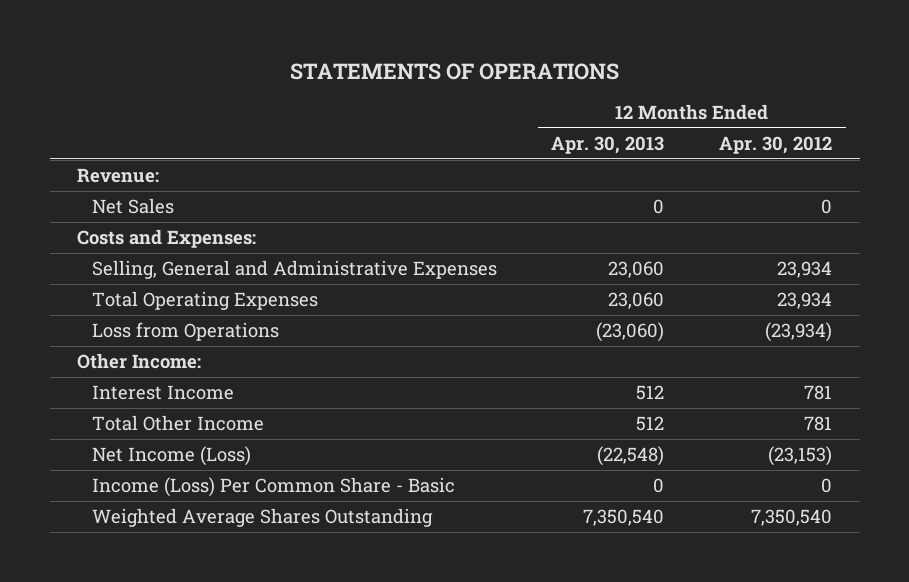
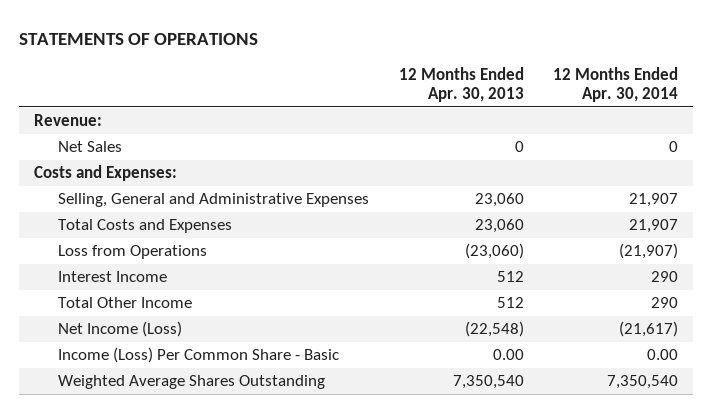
- | 12 Months Ended Apr. 30, 2013 | 12 Months Ended Apr. 30, 2012
+ | 12 Months Ended Apr. 30, 2013 | 12 Months Ended Apr. 30, 2014
- Total Operating Expenses | 23,060 | 23,934
+ Total Costs and Expenses | 23,060 | 21,907
- Other Income:
- Income (Loss) Per Common Share - Basic | 0 | 0
+ Income (Loss) Per Common Share - Basic | 0.00 | 0.00

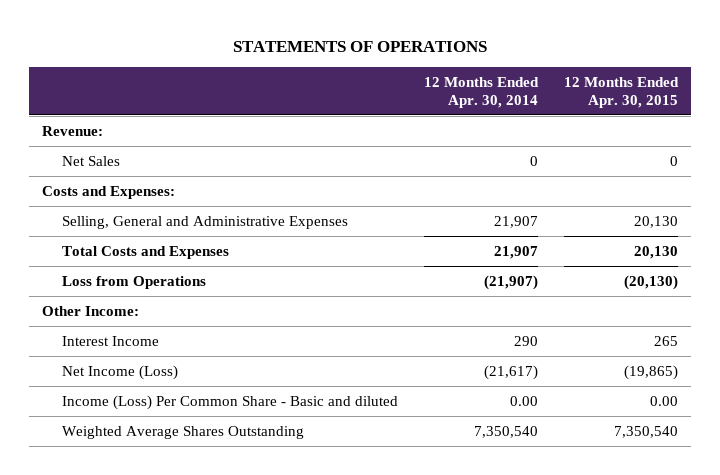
- | 12 Months Ended Apr. 30, 2013 | 12 Months Ended Apr. 30, 2014
+ | 12 Months Ended Apr. 30, 2014 | 12 Months Ended Apr. 30, 2015
+ Other Income:
- Total Other Income | 512 | 290
- Income (Loss) Per Common Share - Basic | 0.00 | 0.00
+ Income (Loss) Per Common Share - Basic and diluted | 0.00 | 0.00

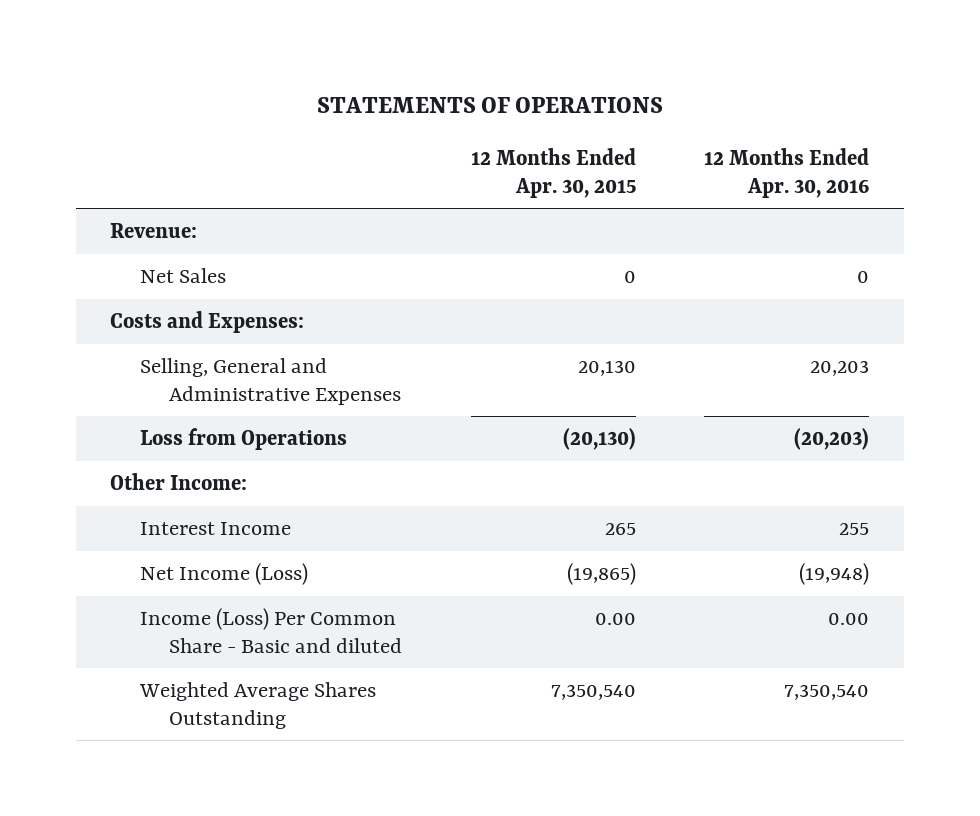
- | 12 Months Ended Apr. 30, 2014 | 12 Months Ended Apr. 30, 2015
+ | 12 Months Ended Apr. 30, 2015 | 12 Months Ended Apr. 30, 2016
- Total Costs and Expenses | 21,907 | 20,130

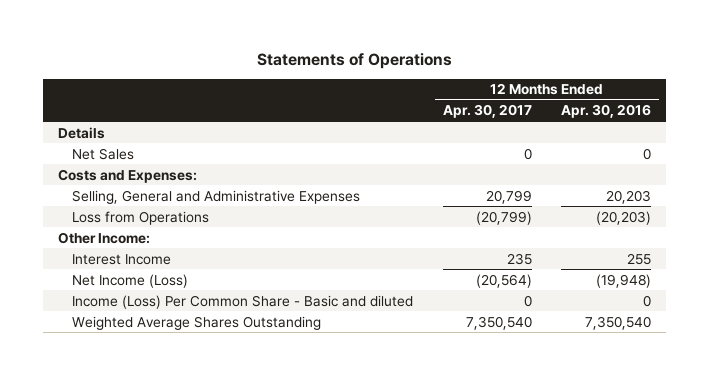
- STATEMENTS OF OPERATIONS
+ Statements of Operations
- | 12 Months Ended Apr. 30, 2015 | 12 Months Ended Apr. 30, 2016
+ | 12 Months Ended Apr. 30, 2017 | 12 Months Ended Apr. 30, 2016
- Revenue:
+ Details
- Income (Loss) Per Common Share - Basic and diluted | 0.00 | 0.00
+ Income (Loss) Per Common Share - Basic and diluted | 0 | 0

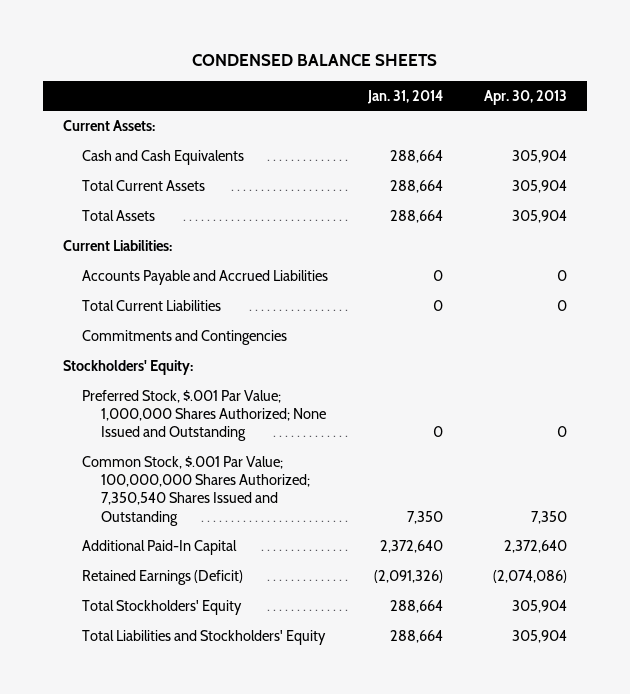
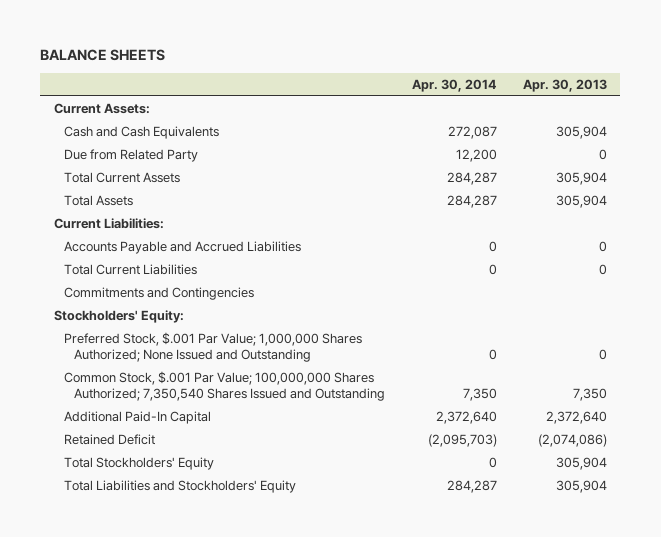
- CONDENSED BALANCE SHEETS
+ BALANCE SHEETS
- | Jan. 31, 2014 | Apr. 30, 2013
+ | Apr. 30, 2014 | Apr. 30, 2013
+ Due from Related Party | 12,200 | 0
- Retained Earnings (Deficit) | (2,091,326) | (2,074,086)
+ Retained Deficit | (2,095,703) | (2,074,086)

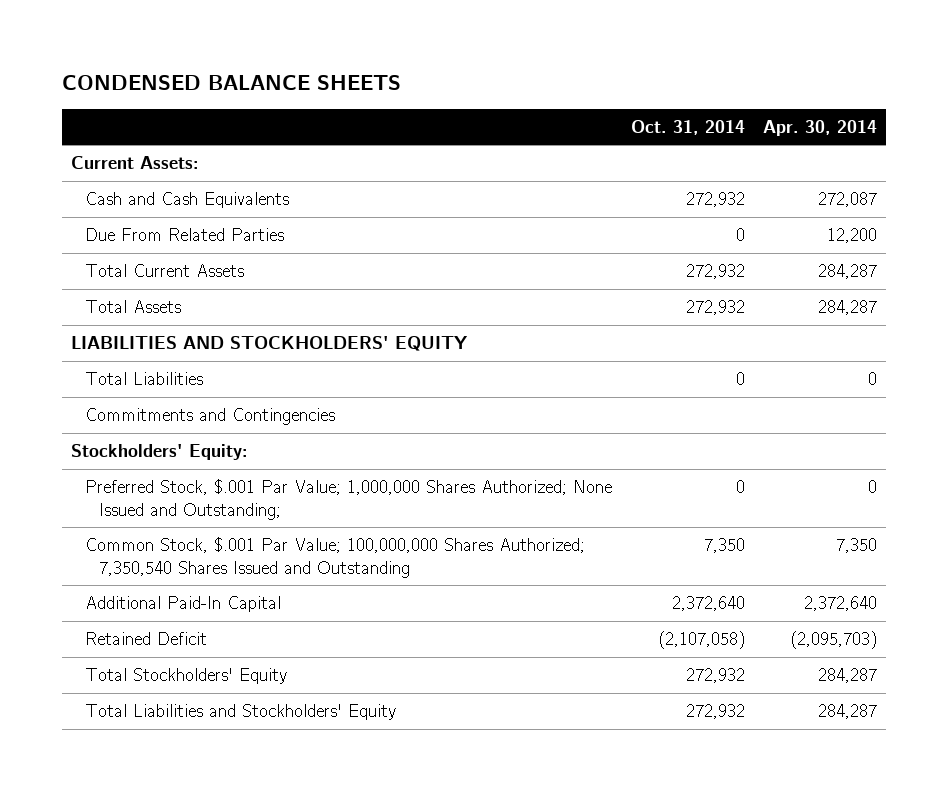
- BALANCE SHEETS
+ CONDENSED BALANCE SHEETS
- | Apr. 30, 2014 | Apr. 30, 2013
+ | Oct. 31, 2014 | Apr. 30, 2014
- Due from Related Party | 12,200 | 0
+ Due From Related Parties | 0 | 12,200
- Current Liabilities:
- Accounts Payable and Accrued Liabilities | 0 | 0
- Total Current Liabilities | 0 | 0
+ LIABILITIES AND STOCKHOLDERS' EQUITY
+ Total Liabilities | 0 | 0
- Preferred Stock, $.001 Par Value; 1,000,000 Shares Authorized; None Issued and Outstanding | 0 | 0
+ Preferred Stock, $.001 Par Value; 1,000,000 Shares Authorized; None Issued and Outstanding; | 0 | 0
- Total Stockholders' Equity | 0 | 305,904
+ Total Stockholders' Equity | 272,932 | 284,287

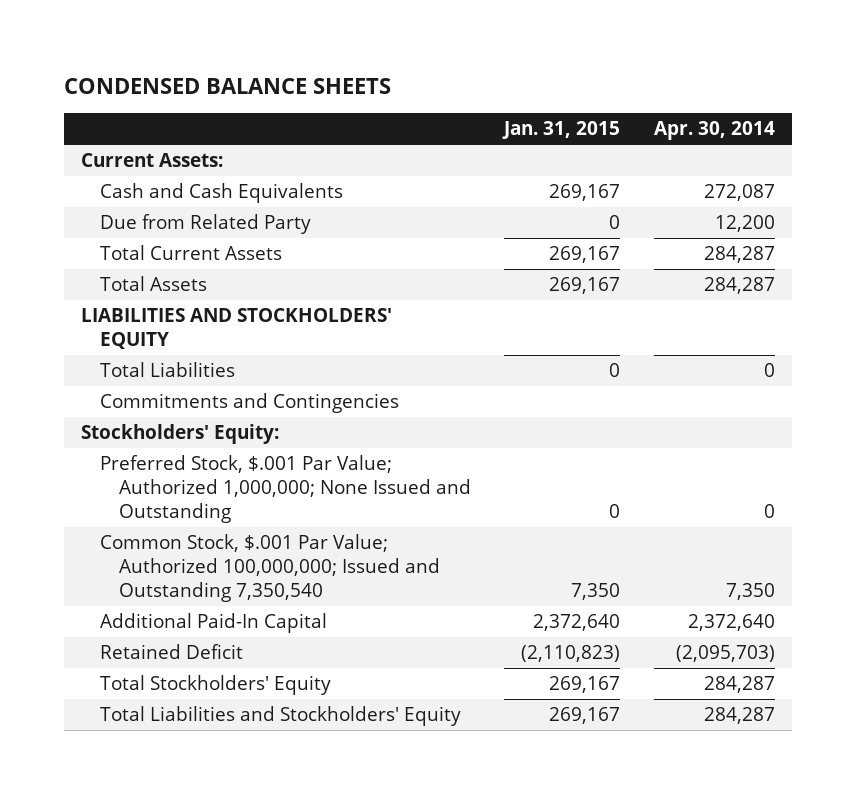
- | Oct. 31, 2014 | Apr. 30, 2014
+ | Jan. 31, 2015 | Apr. 30, 2014
- Due From Related Parties | 0 | 12,200
+ Due from Related Party | 0 | 12,200
- Preferred Stock, $.001 Par Value; 1,000,000 Shares Authorized; None Issued and Outstanding; | 0 | 0
- Common Stock, $.001 Par Value; 100,000,000 Shares Authorized; 7,350,540 Shares Issued and Outstanding | 7,350 | 7,350
+ Preferred Stock, $.001 Par Value; Authorized 1,000,000; None Issued and Outstanding | 0 | 0
+ Common Stock, $.001 Par Value; Authorized 100,000,000; Issued and Outstanding 7,350,540 | 7,350 | 7,350

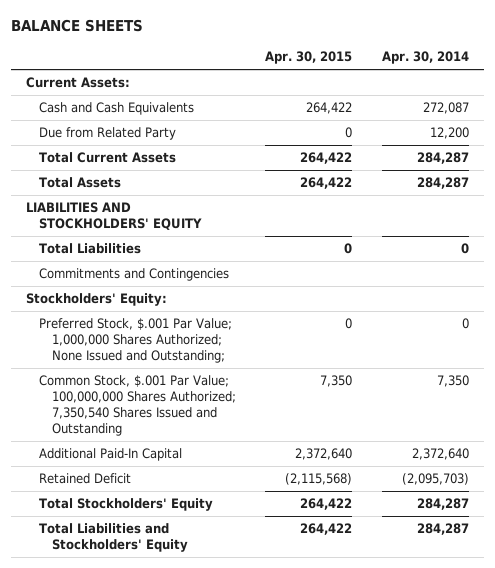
- CONDENSED BALANCE SHEETS
+ BALANCE SHEETS
- | Jan. 31, 2015 | Apr. 30, 2014
+ | Apr. 30, 2015 | Apr. 30, 2014
- Preferred Stock, $.001 Par Value; Authorized 1,000,000; None Issued and Outstanding | 0 | 0
- Common Stock, $.001 Par Value; Authorized 100,000,000; Issued and Outstanding 7,350,540 | 7,350 | 7,350
+ Preferred Stock, $.001 Par Value; 1,000,000 Shares Authorized; None Issued and Outstanding; | 0 | 0
+ Common Stock, $.001 Par Value; 100,000,000 Shares Authorized; 7,350,540 Shares Issued and Outstanding | 7,350 | 7,350

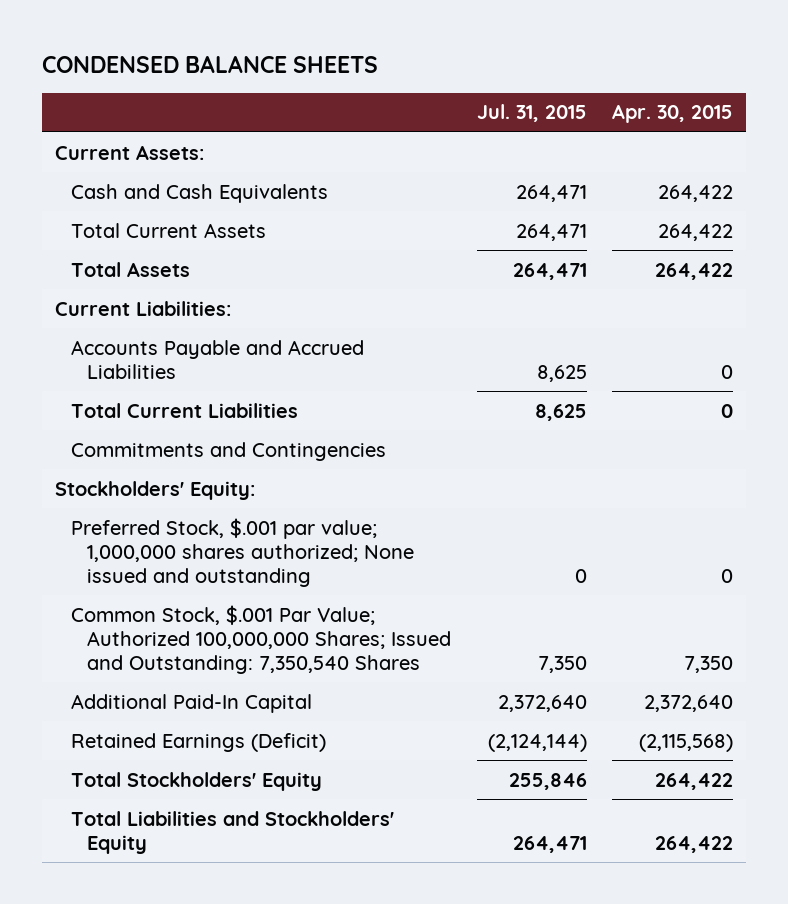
- BALANCE SHEETS
+ CONDENSED BALANCE SHEETS
- | Apr. 30, 2015 | Apr. 30, 2014
+ | Jul. 31, 2015 | Apr. 30, 2015
- Due from Related Party | 0 | 12,200
- LIABILITIES AND STOCKHOLDERS' EQUITY
- Total Liabilities | 0 | 0
+ Current Liabilities:
+ Accounts Payable and Accrued Liabilities | 8,625 | 0
+ Total Current Liabilities | 8,625 | 0
- Preferred Stock, $.001 Par Value; 1,000,000 Shares Authorized; None Issued and Outstanding; | 0 | 0
- Common Stock, $.001 Par Value; 100,000,000 Shares Authorized; 7,350,540 Shares Issued and Outstanding | 7,350 | 7,350
+ Preferred Stock, $.001 par value; 1,000,000 shares authorized; None issued and outstanding | 0 | 0
+ Common Stock, $.001 Par Value; Authorized 100,000,000 Shares; Issued and Outstanding: 7,350,540 Shares | 7,350 | 7,350
- Retained Deficit | (2,115,568) | (2,095,703)
+ Retained Earnings (Deficit) | (2,124,144) | (2,115,568)

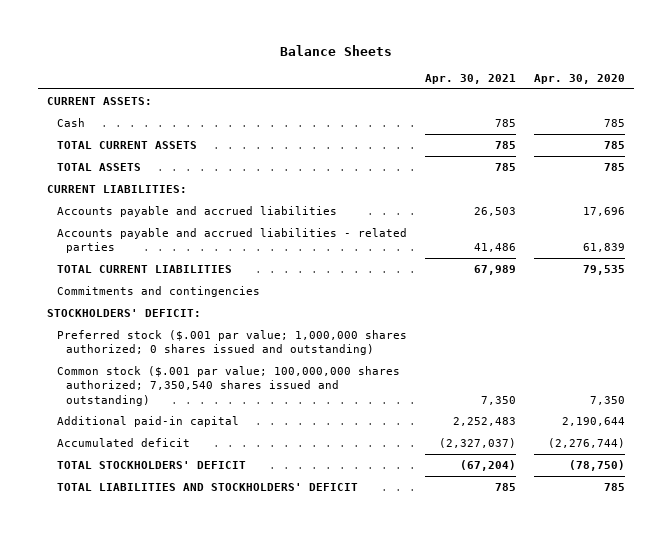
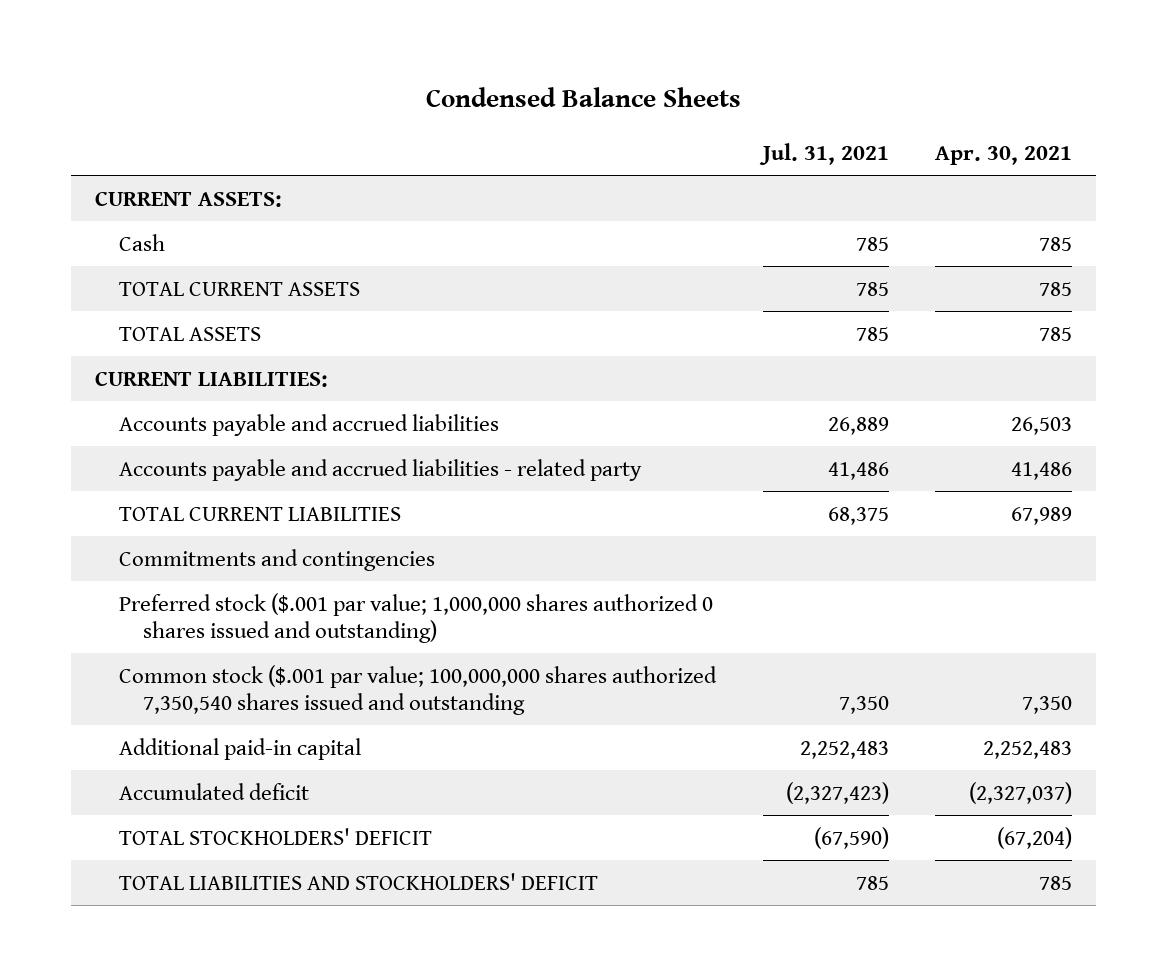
- Balance Sheets
+ Condensed Balance Sheets
- | Apr. 30, 2021 | Apr. 30, 2020
+ | Jul. 31, 2021 | Apr. 30, 2021
- Accounts payable and accrued liabilities - related parties | 41,486 | 61,839
+ Accounts payable and accrued liabilities - related party | 41,486 | 41,486
- STOCKHOLDERS' DEFICIT:
- Preferred stock ($.001 par value; 1,000,000 shares authorized; 0 shares issued and outstanding)
- Common stock ($.001 par value; 100,000,000 shares authorized; 7,350,540 shares issued and outstanding) | 7,350 | 7,350
+ Preferred stock ($.001 par value; 1,000,000 shares authorized 0 shares issued and outstanding)
+ Common stock ($.001 par value; 100,000,000 shares authorized 7,350,540 shares issued and outstanding | 7,350 | 7,350

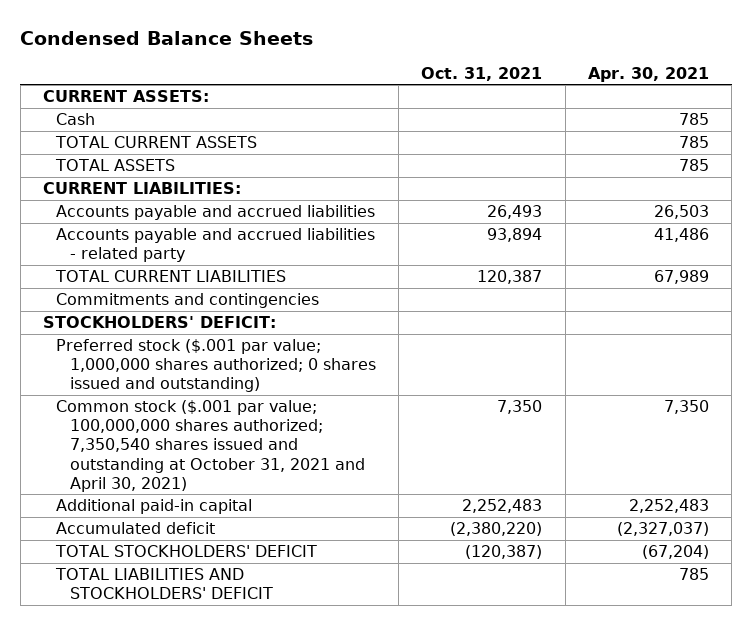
- | Jul. 31, 2021 | Apr. 30, 2021
+ | Oct. 31, 2021 | Apr. 30, 2021
- Preferred stock ($.001 par value; 1,000,000 shares authorized 0 shares issued and outstanding)
- Common stock ($.001 par value; 100,000,000 shares authorized 7,350,540 shares issued and outstanding | 7,350 | 7,350
+ STOCKHOLDERS' DEFICIT:
+ Preferred stock ($.001 par value; 1,000,000 shares authorized; 0 shares issued and outstanding)
+ Common stock ($.001 par value; 100,000,000 shares authorized; 7,350,540 shares issued and outstanding at October 31, 2021 and April 30, 2021) | 7,350 | 7,350

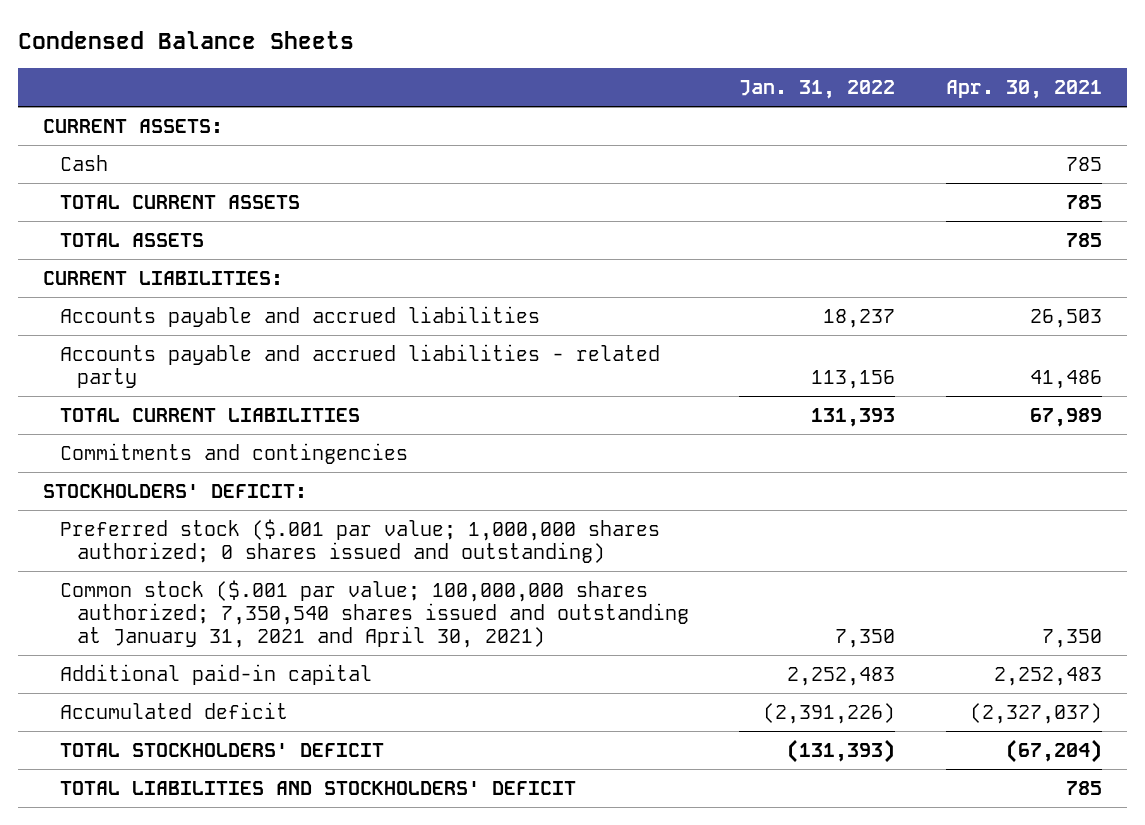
- | Oct. 31, 2021 | Apr. 30, 2021
+ | Jan. 31, 2022 | Apr. 30, 2021
- Common stock ($.001 par value; 100,000,000 shares authorized; 7,350,540 shares issued and outstanding at October 31, 2021 and April 30, 2021) | 7,350 | 7,350
+ Common stock ($.001 par value; 100,000,000 shares authorized; 7,350,540 shares issued and outstanding at January 31, 2021 and April 30, 2021) | 7,350 | 7,350

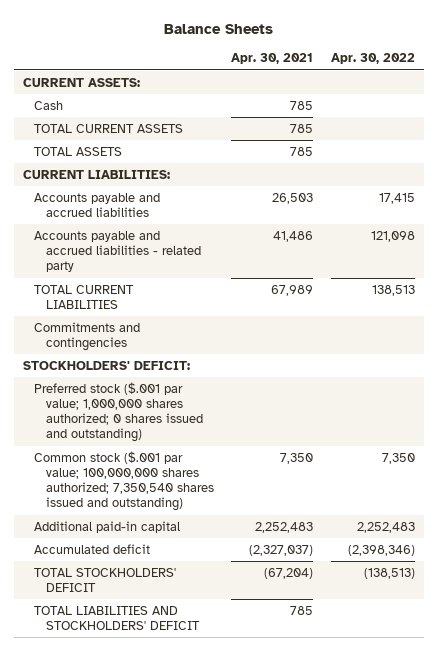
- Condensed Balance Sheets
+ Balance Sheets
- | Jan. 31, 2022 | Apr. 30, 2021
+ | Apr. 30, 2021 | Apr. 30, 2022
- Common stock ($.001 par value; 100,000,000 shares authorized; 7,350,540 shares issued and outstanding at January 31, 2021 and April 30, 2021) | 7,350 | 7,350
+ Common stock ($.001 par value; 100,000,000 shares authorized; 7,350,540 shares issued and outstanding) | 7,350 | 7,350

